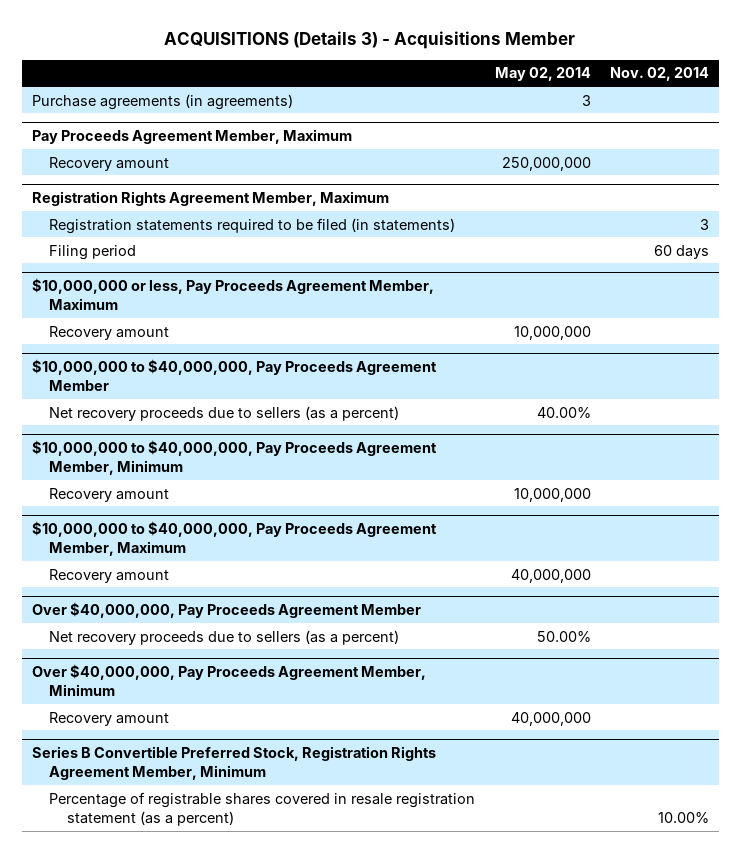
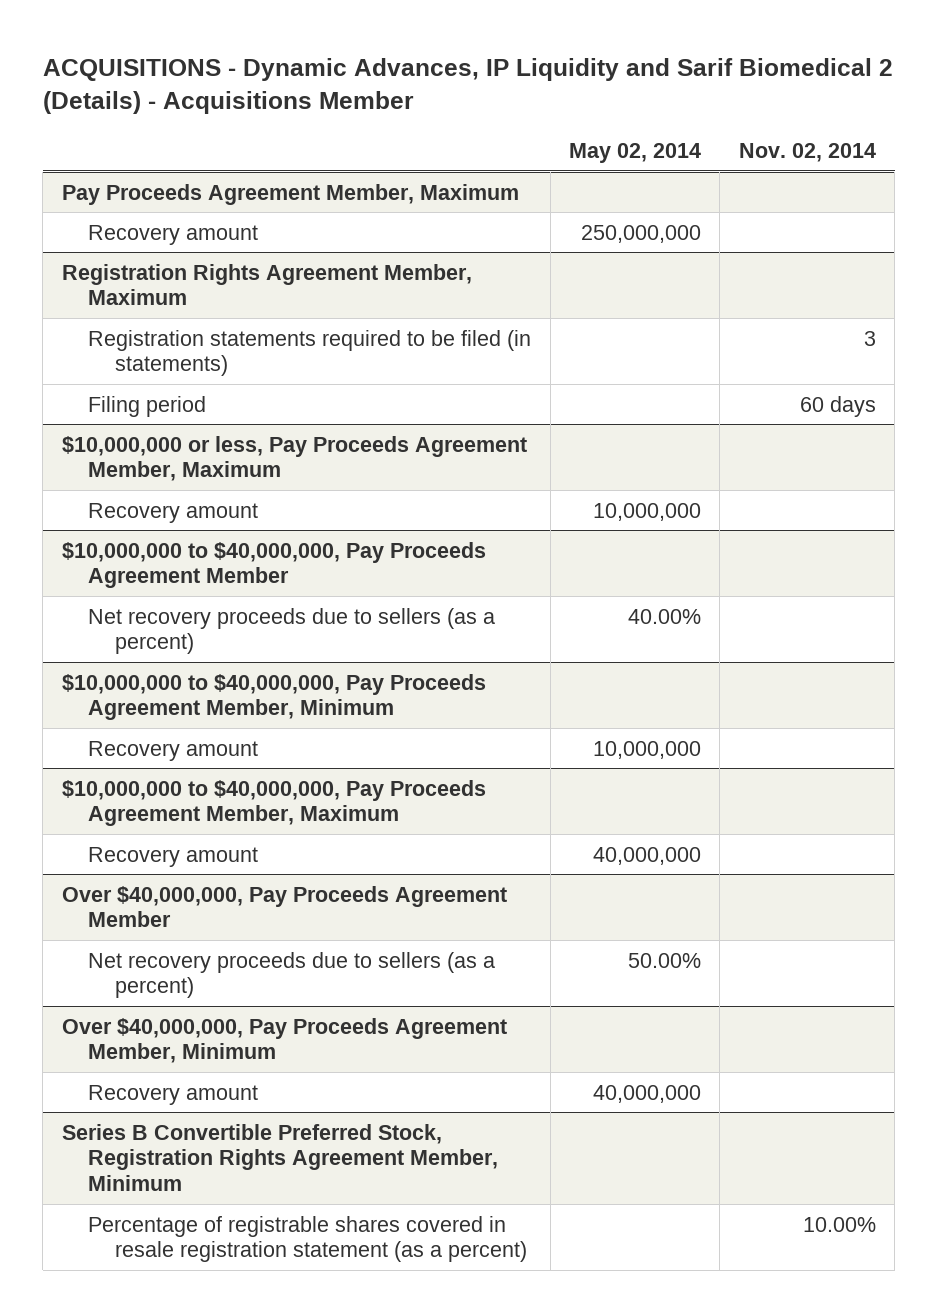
- ACQUISITIONS (Details 3) - Acquisitions Member
+ ACQUISITIONS - Dynamic Advances, IP Liquidity and Sarif Biomedical 2 (Details) - Acquisitions Member
- Purchase agreements (in agreements) | 3 |

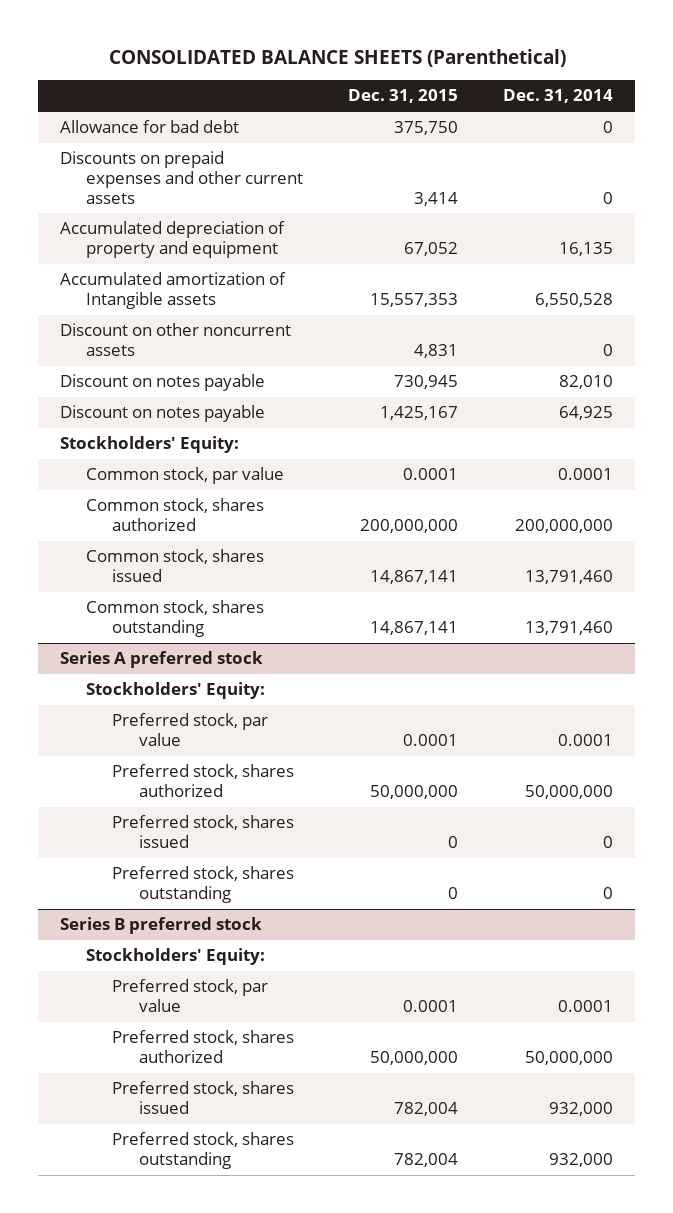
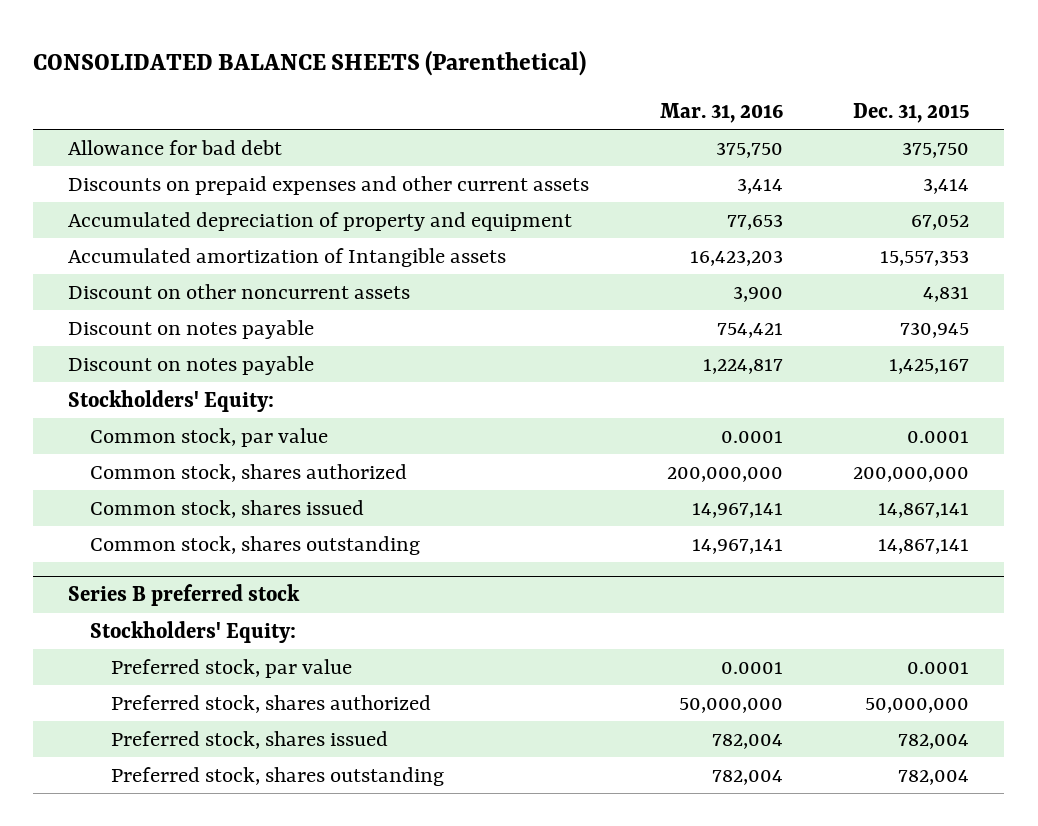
- | Dec. 31, 2015 | Dec. 31, 2014
+ | Mar. 31, 2016 | Dec. 31, 2015
- Series A preferred stock
- Stockholders' Equity:
- Preferred stock, par value | 0.0001 | 0.0001
- Preferred stock, shares authorized | 50,000,000 | 50,000,000
- Preferred stock, shares issued | 0 | 0
- Preferred stock, shares outstanding | 0 | 0

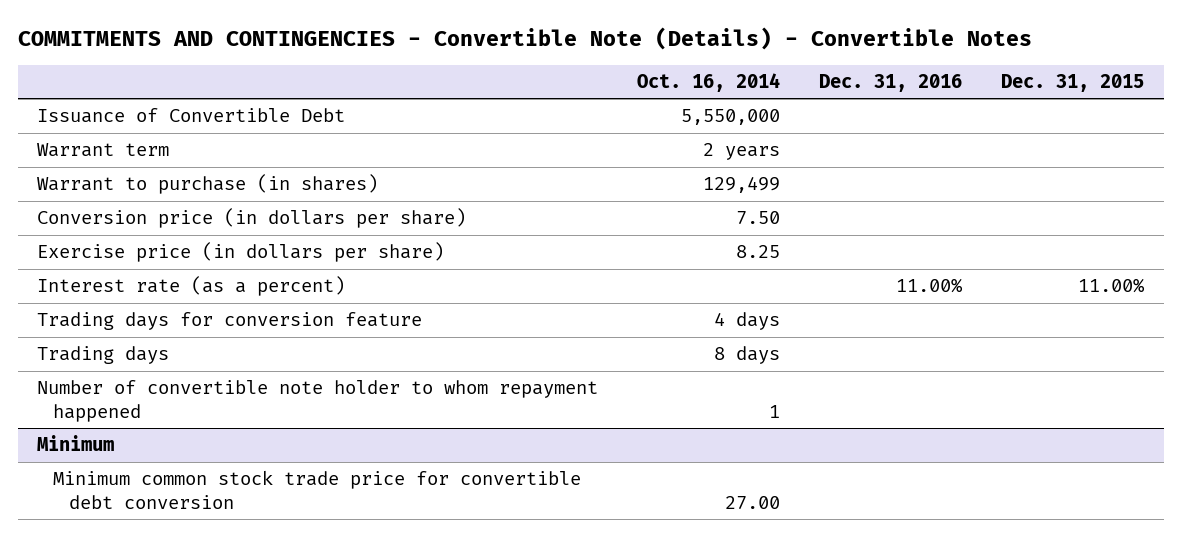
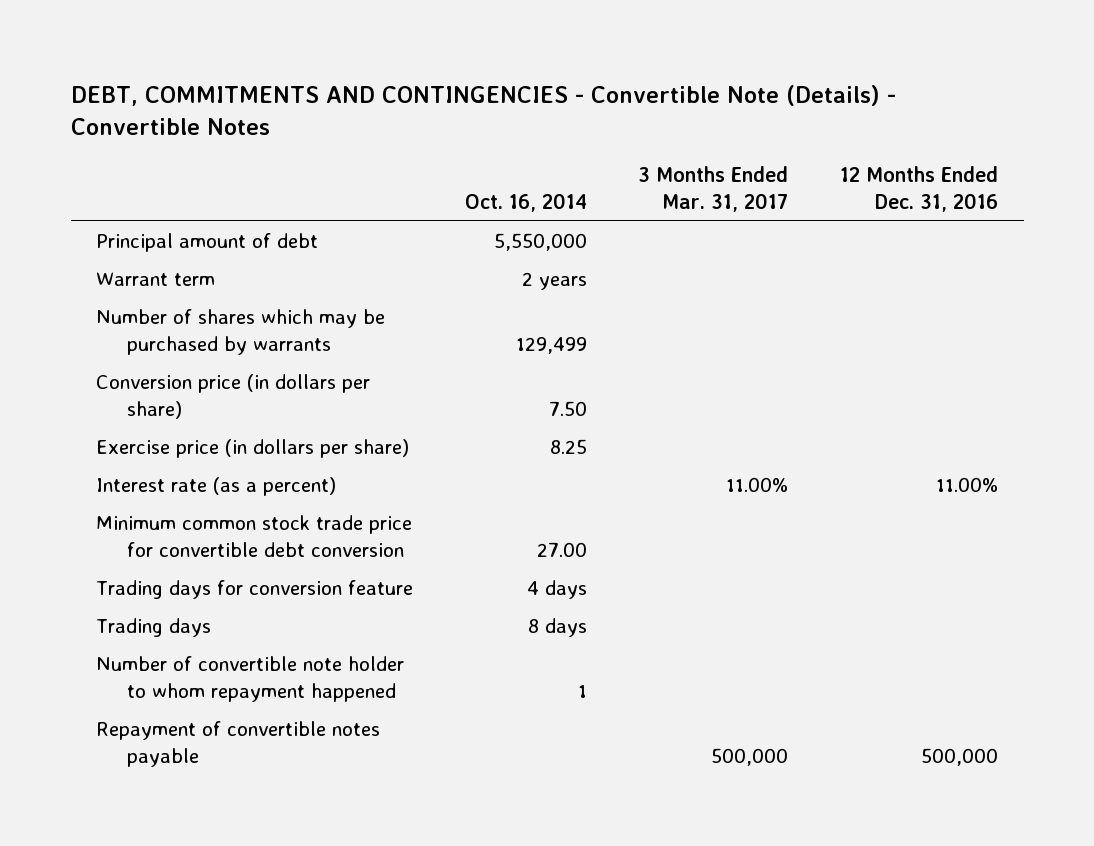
- COMMITMENTS AND CONTINGENCIES - Convertible Note (Details) - Convertible Notes
+ DEBT, COMMITMENTS AND CONTINGENCIES - Convertible Note (Details) - Convertible Notes
- | Oct. 16, 2014 | Dec. 31, 2016 | Dec. 31, 2015
+ | Oct. 16, 2014 | 3 Months Ended Mar. 31, 2017 | 12 Months Ended Dec. 31, 2016
- Issuance of Convertible Debt | 5,550,000 | |
+ Principal amount of debt | 5,550,000 | |
- Warrant to purchase (in shares) | 129,499 | |
+ Number of shares which may be purchased by warrants | 129,499 | |
+ Minimum common stock trade price for convertible debt conversion | 27.00 | |
- Minimum
- Minimum common stock trade price for convertible debt conversion | 27.00 | |
+ Repayment of convertible notes payable | | 500,000 | 500,000

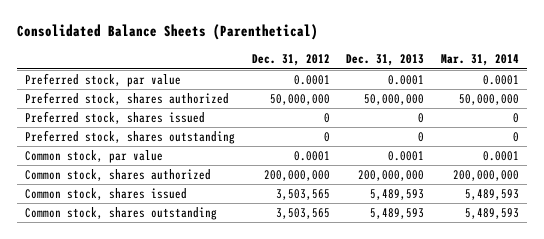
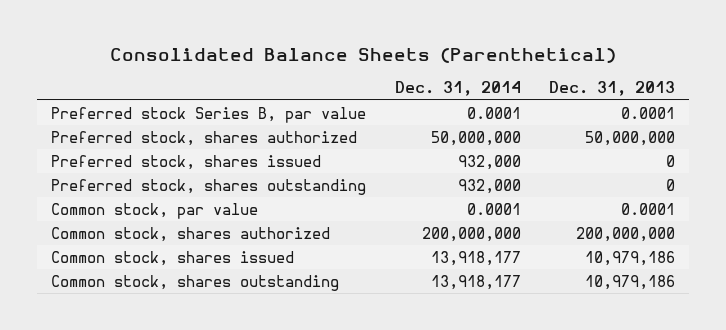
- | Dec. 31, 2012 | Dec. 31, 2013 | Mar. 31, 2014
+ | Dec. 31, 2014 | Dec. 31, 2013
- Preferred stock, par value | 0.0001 | 0.0001 | 0.0001
+ Preferred stock Series B, par value | 0.0001 | 0.0001
- Common stock, shares issued | 3,503,565 | 5,489,593 | 5,489,593
- Common stock, shares outstanding | 3,503,565 | 5,489,593 | 5,489,593
+ Common stock, shares issued | 13,918,177 | 10,979,186
+ Common stock, shares outstanding | 13,918,177 | 10,979,186

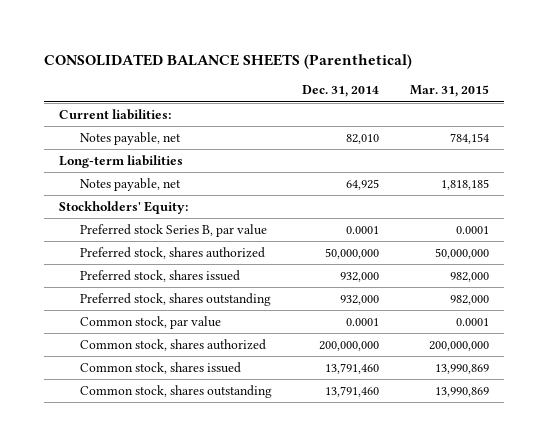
- Consolidated Balance Sheets (Parenthetical)
+ CONSOLIDATED BALANCE SHEETS (Parenthetical)
- | Dec. 31, 2014 | Dec. 31, 2013
+ | Dec. 31, 2014 | Mar. 31, 2015
+ Current liabilities:
+ Notes payable, net | 82,010 | 784,154
+ Long-term liabilities
+ Notes payable, net | 64,925 | 1,818,185
+ Stockholders' Equity:
- Common stock, shares issued | 13,918,177 | 10,979,186
- Common stock, shares outstanding | 13,918,177 | 10,979,186
+ Common stock, shares issued | 13,791,460 | 13,990,869
+ Common stock, shares outstanding | 13,791,460 | 13,990,869

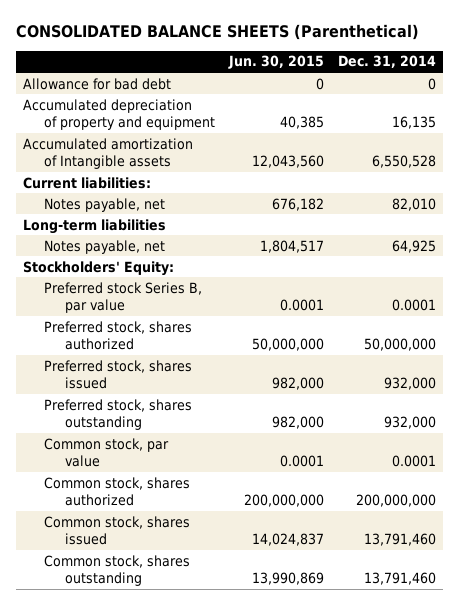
- | Dec. 31, 2014 | Mar. 31, 2015
+ | Jun. 30, 2015 | Dec. 31, 2014
+ Allowance for bad debt | 0 | 0
+ Accumulated depreciation of property and equipment | 40,385 | 16,135
+ Accumulated amortization of Intangible assets | 12,043,560 | 6,550,528

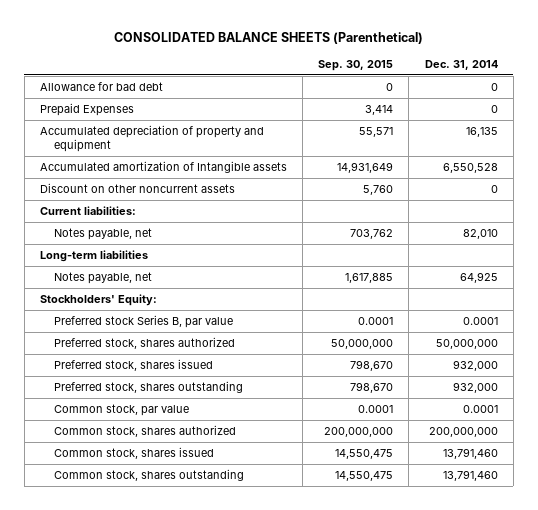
- | Jun. 30, 2015 | Dec. 31, 2014
+ | Sep. 30, 2015 | Dec. 31, 2014
+ Prepaid Expenses | 3,414 | 0
+ Discount on other noncurrent assets | 5,760 | 0

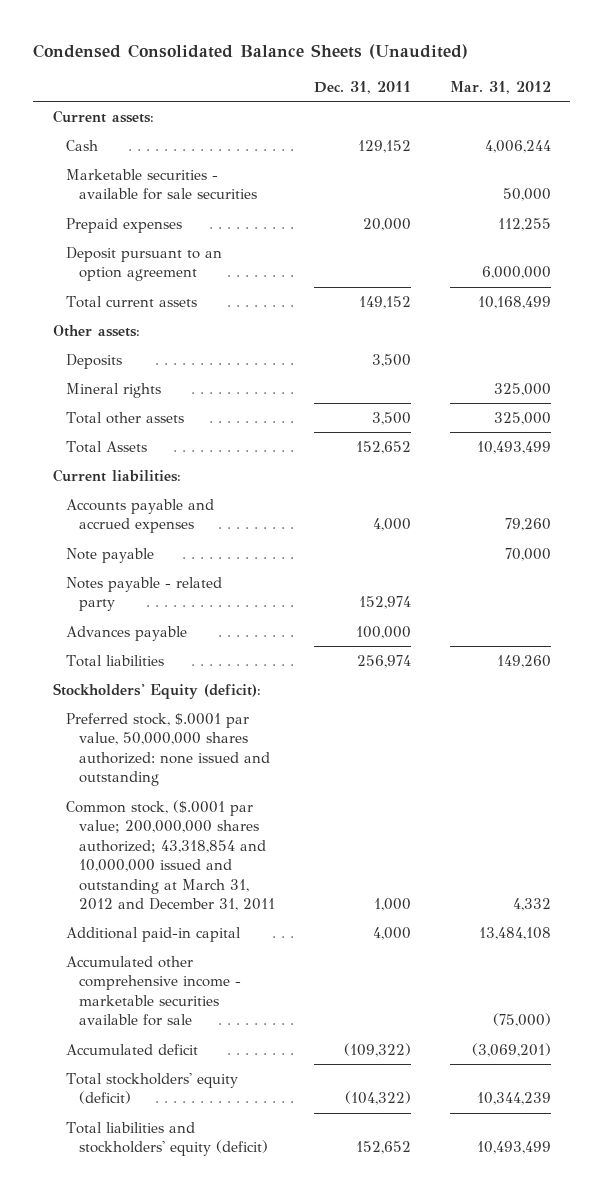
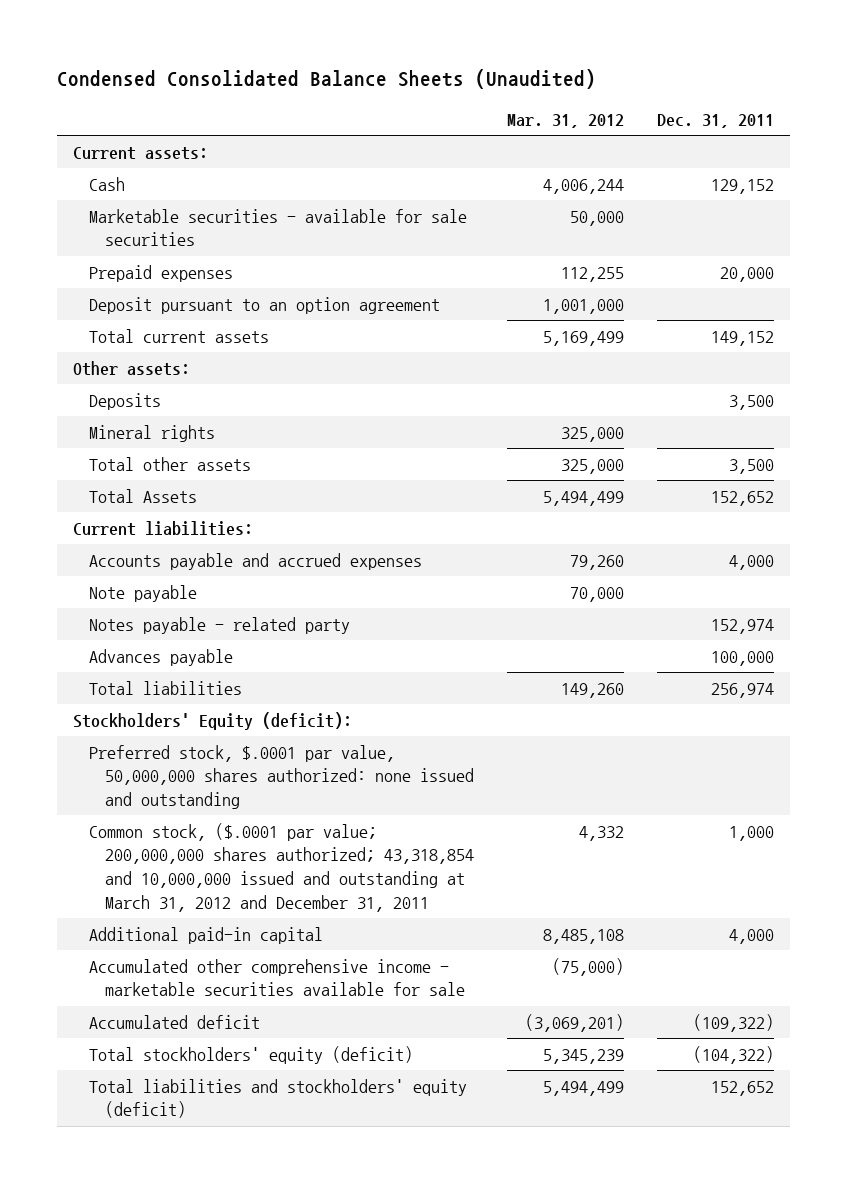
- | Dec. 31, 2011 | Mar. 31, 2012
+ | Mar. 31, 2012 | Dec. 31, 2011
- Deposit pursuant to an option agreement | | 6,000,000
- Total current assets | 149,152 | 10,168,499
+ Deposit pursuant to an option agreement | 1,001,000 |
+ Total current assets | 5,169,499 | 149,152
- Total Assets | 152,652 | 10,493,499
+ Total Assets | 5,494,499 | 152,652
- Additional paid-in capital | 4,000 | 13,484,108
+ Additional paid-in capital | 8,485,108 | 4,000
- Total stockholders' equity (deficit) | (104,322) | 10,344,239
- Total liabilities and stockholders' equity (deficit) | 152,652 | 10,493,499
+ Total stockholders' equity (deficit) | 5,345,239 | (104,322)
+ Total liabilities and stockholders' equity (deficit) | 5,494,499 | 152,652

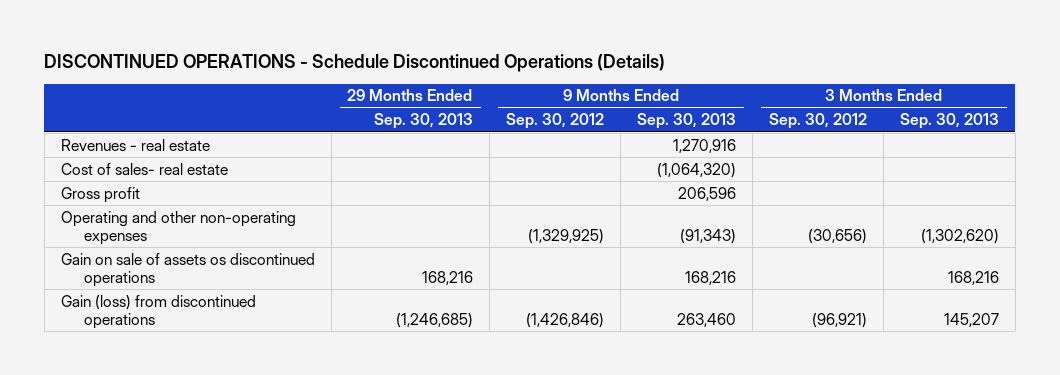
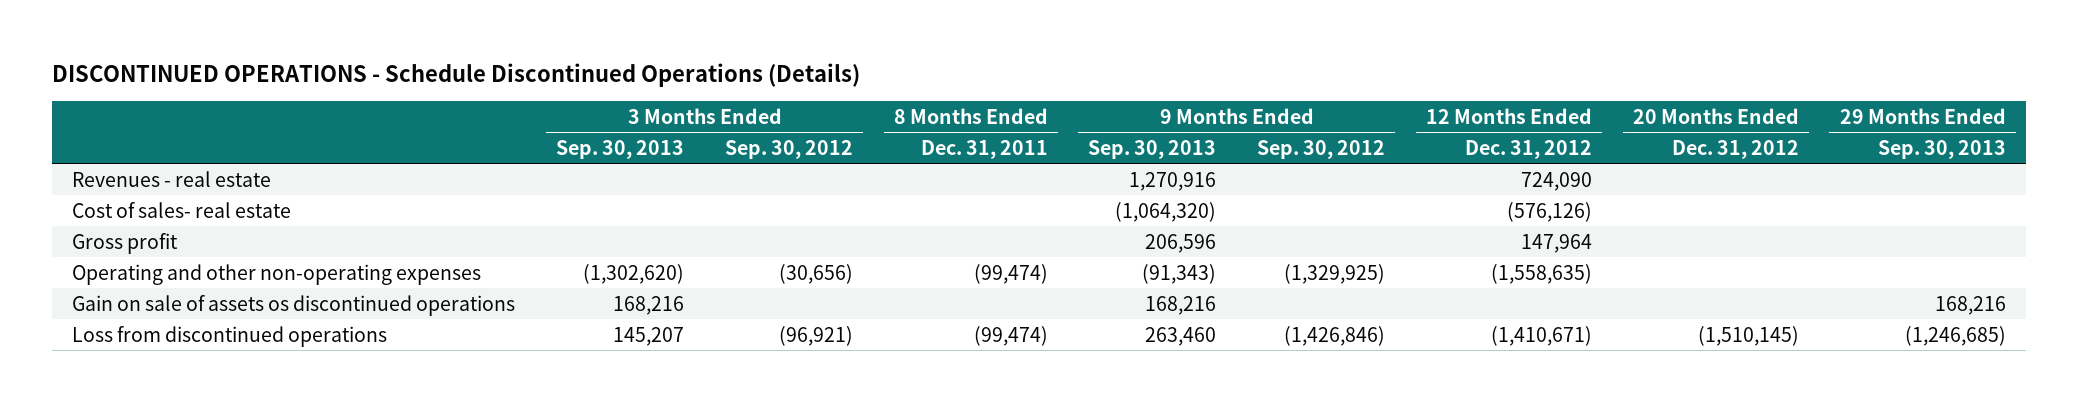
- | 29 Months Ended Sep. 30, 2013 | 9 Months Ended Sep. 30, 2012 | 9 Months Ended Sep. 30, 2013 | 3 Months Ended Sep. 30, 2012 | 3 Months Ended Sep. 30, 2013
+ | 3 Months Ended Sep. 30, 2013 | 3 Months Ended Sep. 30, 2012 | 8 Months Ended Dec. 31, 2011 | 9 Months Ended Sep. 30, 2013 | 9 Months Ended Sep. 30, 2012 | 12 Months Ended Dec. 31, 2012 | 20 Months Ended Dec. 31, 2012 | 29 Months Ended Sep. 30, 2013
- Gain (loss) from discontinued operations | (1,246,685) | (1,426,846) | 263,460 | (96,921) | 145,207
+ Loss from discontinued operations | 145,207 | (96,921) | (99,474) | 263,460 | (1,426,846) | (1,410,671) | (1,510,145) | (1,246,685)

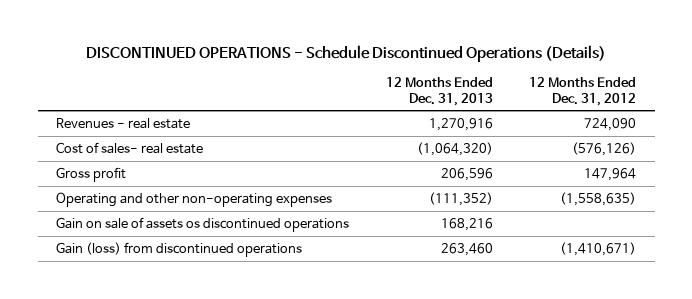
- | 3 Months Ended Sep. 30, 2013 | 3 Months Ended Sep. 30, 2012 | 8 Months Ended Dec. 31, 2011 | 9 Months Ended Sep. 30, 2013 | 9 Months Ended Sep. 30, 2012 | 12 Months Ended Dec. 31, 2012 | 20 Months Ended Dec. 31, 2012 | 29 Months Ended Sep. 30, 2013
+ | 12 Months Ended Dec. 31, 2013 | 12 Months Ended Dec. 31, 2012
- Loss from discontinued operations | 145,207 | (96,921) | (99,474) | 263,460 | (1,426,846) | (1,410,671) | (1,510,145) | (1,246,685)
+ Gain (loss) from discontinued operations | 263,460 | (1,410,671)

